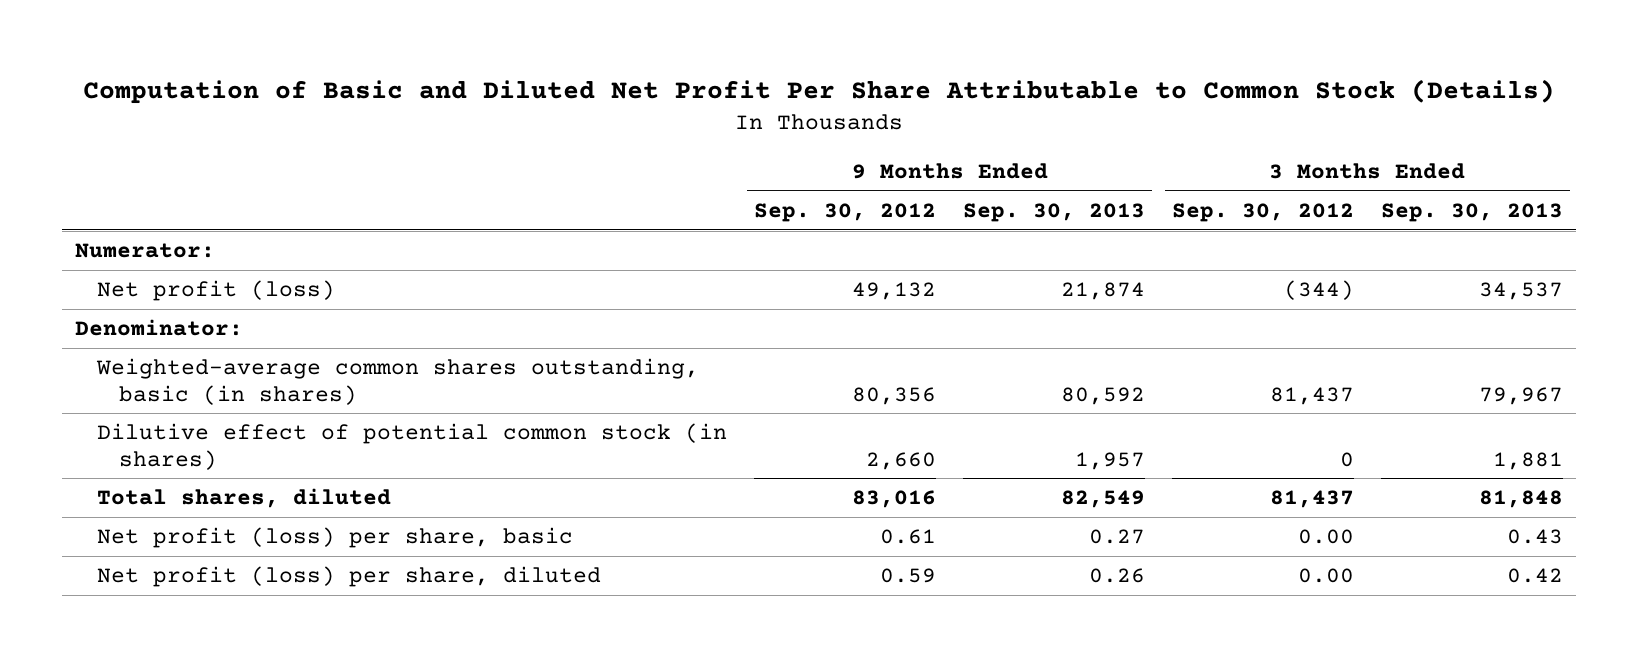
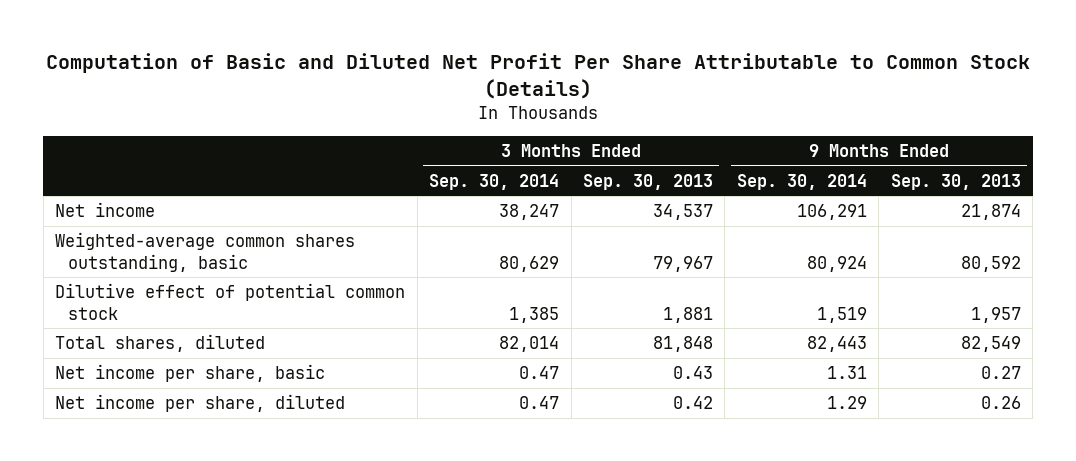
- | 9 Months Ended Sep. 30, 2012 | 9 Months Ended Sep. 30, 2013 | 3 Months Ended Sep. 30, 2012 | 3 Months Ended Sep. 30, 2013
+ | 3 Months Ended Sep. 30, 2014 | 3 Months Ended Sep. 30, 2013 | 9 Months Ended Sep. 30, 2014 | 9 Months Ended Sep. 30, 2013
- Numerator:
- Net profit (loss) | 49,132 | 21,874 | (344) | 34,537
- Denominator:
- Weighted-average common shares outstanding, basic (in shares) | 80,356 | 80,592 | 81,437 | 79,967
- Dilutive effect of potential common stock (in shares) | 2,660 | 1,957 | 0 | 1,881
+ Net income | 38,247 | 34,537 | 106,291 | 21,874
+ Weighted-average common shares outstanding, basic | 80,629 | 79,967 | 80,924 | 80,592
+ Dilutive effect of potential common stock | 1,385 | 1,881 | 1,519 | 1,957
- Net profit (loss) per share, basic | 0.61 | 0.27 | 0.00 | 0.43
- Net profit (loss) per share, diluted | 0.59 | 0.26 | 0.00 | 0.42
+ Net income per share, basic | 0.47 | 0.43 | 1.31 | 0.27
+ Net income per share, diluted | 0.47 | 0.42 | 1.29 | 0.26

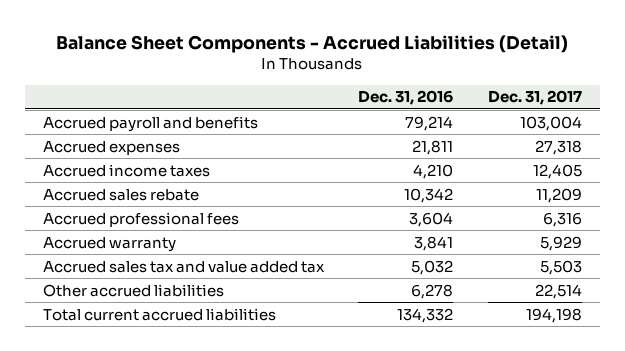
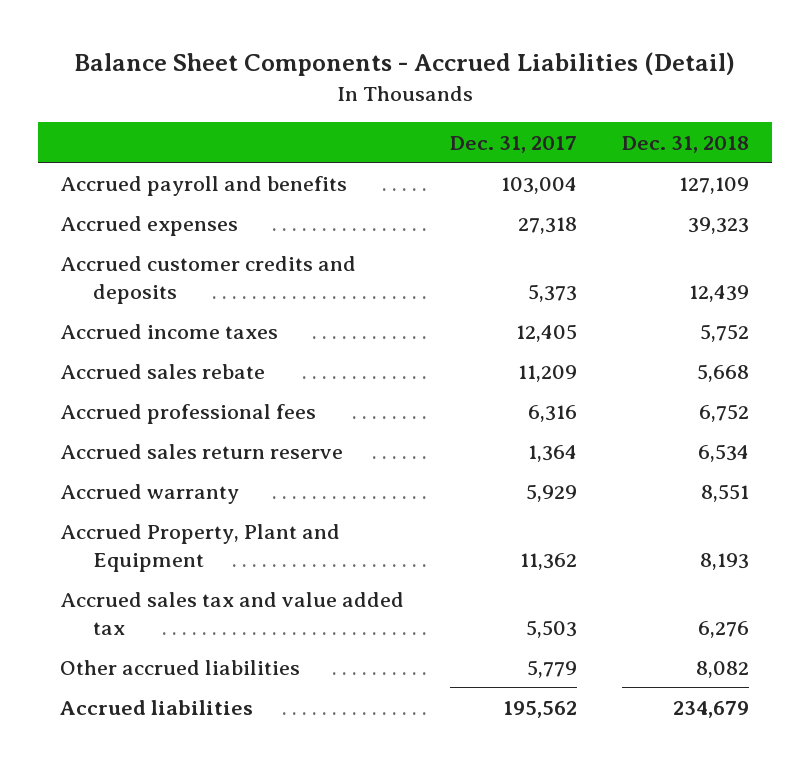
- | Dec. 31, 2016 | Dec. 31, 2017
+ | Dec. 31, 2017 | Dec. 31, 2018
+ Accrued customer credits and deposits | 5,373 | 12,439
+ Accrued sales return reserve | 1,364 | 6,534
+ Accrued Property, Plant and Equipment | 11,362 | 8,193
- Other accrued liabilities | 6,278 | 22,514
- Total current accrued liabilities | 134,332 | 194,198
+ Other accrued liabilities | 5,779 | 8,082
+ Accrued liabilities | 195,562 | 234,679

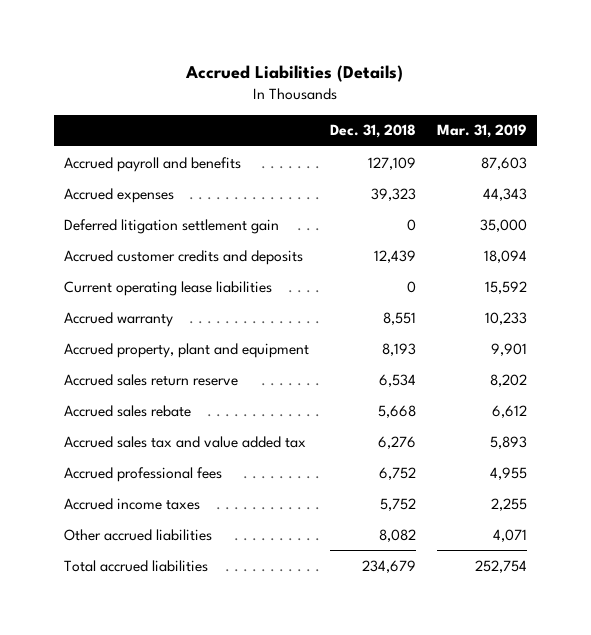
- Balance Sheet Components - Accrued Liabilities (Detail)
+ Accrued Liabilities (Details)
- | Dec. 31, 2017 | Dec. 31, 2018
+ | Dec. 31, 2018 | Mar. 31, 2019
+ Deferred litigation settlement gain | 0 | 35,000
+ Current operating lease liabilities | 0 | 15,592
- Accrued Property, Plant and Equipment | 11,362 | 8,193
+ Accrued property, plant and equipment | 8,193 | 9,901
moved down: Accrued sales return reserve | 6,534 | 8,202
moved down: Accrued sales rebate | 5,668 | 6,612
moved down: Accrued professional fees | 6,752 | 4,955
moved down: Accrued income taxes | 5,752 | 2,255
- Accrued liabilities | 195,562 | 234,679
+ Total accrued liabilities | 234,679 | 252,754

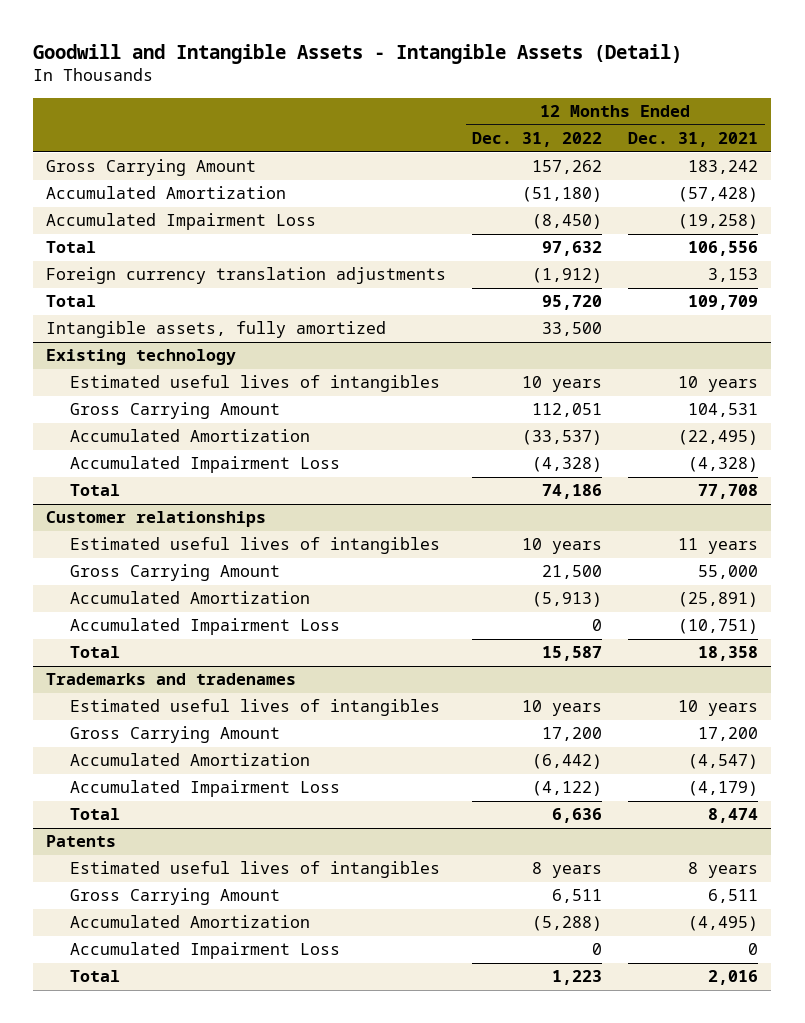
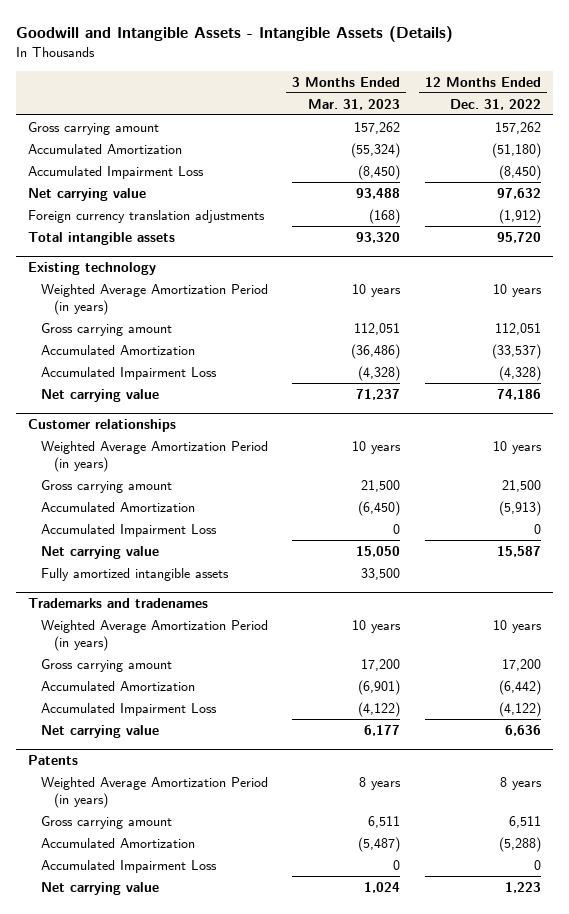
- Goodwill and Intangible Assets - Intangible Assets (Detail)
+ Goodwill and Intangible Assets - Intangible Assets (Details)
- | 12 Months Ended Dec. 31, 2022 | 12 Months Ended Dec. 31, 2021
+ | 3 Months Ended Mar. 31, 2023 | 12 Months Ended Dec. 31, 2022
- Gross Carrying Amount | 157,262 | 183,242
+ Gross carrying amount | 157,262 | 157,262
- Total | 97,632 | 106,556
+ Net carrying value | 93,488 | 97,632
- Total | 95,720 | 109,709
- Intangible assets, fully amortized | 33,500 |
+ Total intangible assets | 93,320 | 95,720
@ Existing technology
- Estimated useful lives of intangibles | 10 years | 10 years
- Gross Carrying Amount | 112,051 | 104,531
+ Weighted Average Amortization Period (in years) | 10 years | 10 years
+ Gross carrying amount | 112,051 | 112,051
- Total | 74,186 | 77,708
+ Net carrying value | 71,237 | 74,186
@ Customer relationships
- Estimated useful lives of intangibles | 10 years | 11 years
- Gross Carrying Amount | 21,500 | 55,000
+ Weighted Average Amortization Period (in years) | 10 years | 10 years
+ Gross carrying amount | 21,500 | 21,500
- Total | 15,587 | 18,358
+ Net carrying value | 15,050 | 15,587
+ Fully amortized intangible assets | 33,500 |
@ Trademarks and tradenames
- Estimated useful lives of intangibles | 10 years | 10 years
- Gross Carrying Amount | 17,200 | 17,200
+ Weighted Average Amortization Period (in years) | 10 years | 10 years
+ Gross carrying amount | 17,200 | 17,200
- Total | 6,636 | 8,474
+ Net carrying value | 6,177 | 6,636
@ Patents
- Estimated useful lives of intangibles | 8 years | 8 years
- Gross Carrying Amount | 6,511 | 6,511
+ Weighted Average Amortization Period (in years) | 8 years | 8 years
+ Gross carrying amount | 6,511 | 6,511
- Total | 1,223 | 2,016
+ Net carrying value | 1,024 | 1,223

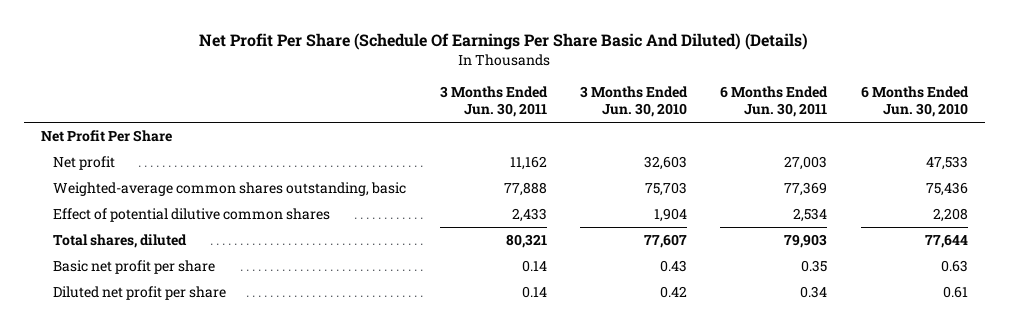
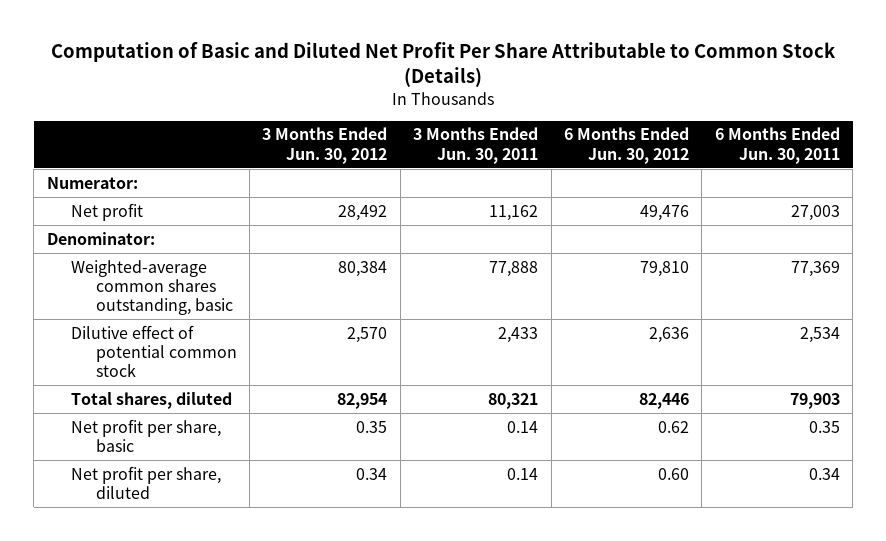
- Net Profit Per Share (Schedule Of Earnings Per Share Basic And Diluted) (Details)
+ Computation of Basic and Diluted Net Profit Per Share Attributable to Common Stock (Details)
- | 3 Months Ended Jun. 30, 2011 | 3 Months Ended Jun. 30, 2010 | 6 Months Ended Jun. 30, 2011 | 6 Months Ended Jun. 30, 2010
+ | 3 Months Ended Jun. 30, 2012 | 3 Months Ended Jun. 30, 2011 | 6 Months Ended Jun. 30, 2012 | 6 Months Ended Jun. 30, 2011
- Net Profit Per Share
+ Numerator:
+ Denominator:
- Effect of potential dilutive common shares | 2,433 | 1,904 | 2,534 | 2,208
+ Dilutive effect of potential common stock | 2,570 | 2,433 | 2,636 | 2,534
- Basic net profit per share | 0.14 | 0.43 | 0.35 | 0.63
- Diluted net profit per share | 0.14 | 0.42 | 0.34 | 0.61
+ Net profit per share, basic | 0.35 | 0.14 | 0.62 | 0.35
+ Net profit per share, diluted | 0.34 | 0.14 | 0.60 | 0.34

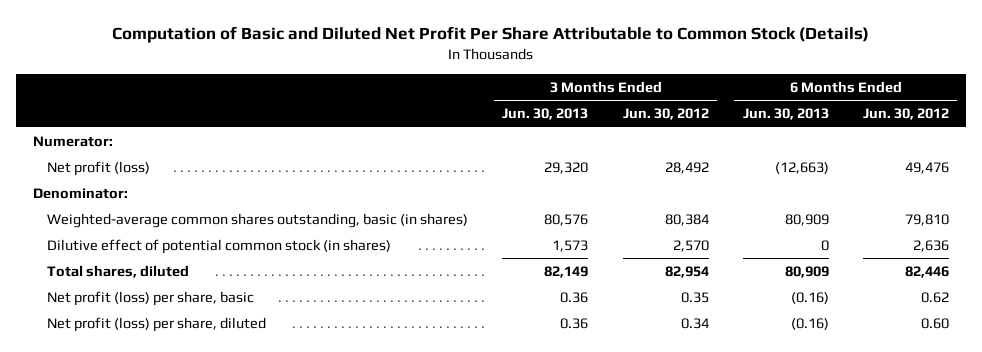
- | 3 Months Ended Jun. 30, 2012 | 3 Months Ended Jun. 30, 2011 | 6 Months Ended Jun. 30, 2012 | 6 Months Ended Jun. 30, 2011
+ | 3 Months Ended Jun. 30, 2013 | 3 Months Ended Jun. 30, 2012 | 6 Months Ended Jun. 30, 2013 | 6 Months Ended Jun. 30, 2012
- Net profit | 28,492 | 11,162 | 49,476 | 27,003
+ Net profit (loss) | 29,320 | 28,492 | (12,663) | 49,476
- Weighted-average common shares outstanding, basic | 80,384 | 77,888 | 79,810 | 77,369
- Dilutive effect of potential common stock | 2,570 | 2,433 | 2,636 | 2,534
+ Weighted-average common shares outstanding, basic (in shares) | 80,576 | 80,384 | 80,909 | 79,810
+ Dilutive effect of potential common stock (in shares) | 1,573 | 2,570 | 0 | 2,636
- Net profit per share, basic | 0.35 | 0.14 | 0.62 | 0.35
- Net profit per share, diluted | 0.34 | 0.14 | 0.60 | 0.34
+ Net profit (loss) per share, basic | 0.36 | 0.35 | (0.16) | 0.62
+ Net profit (loss) per share, diluted | 0.36 | 0.34 | (0.16) | 0.60

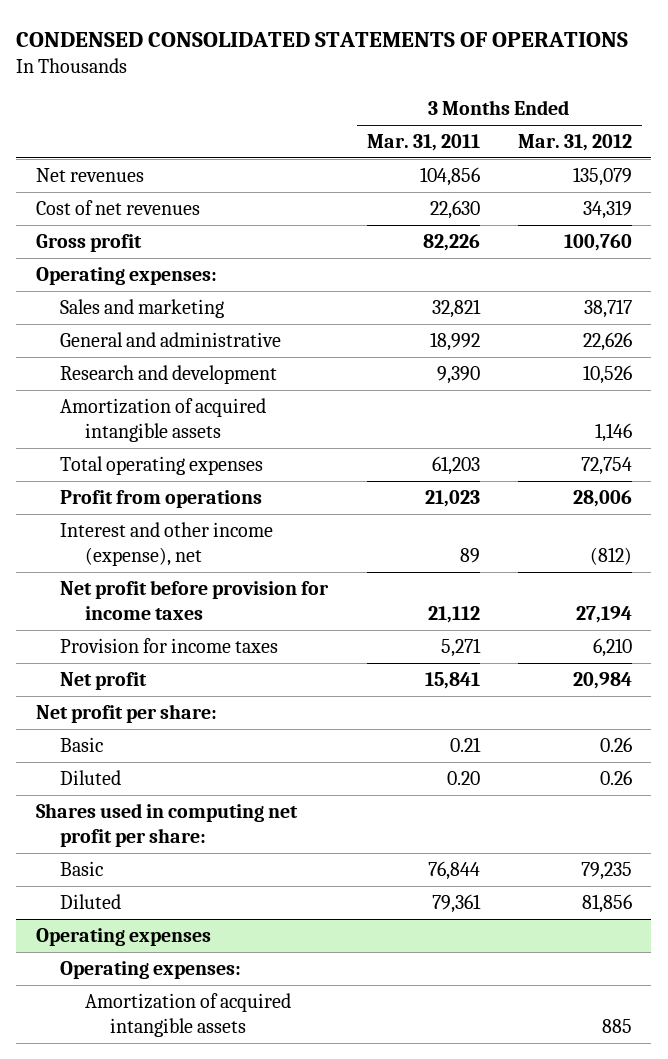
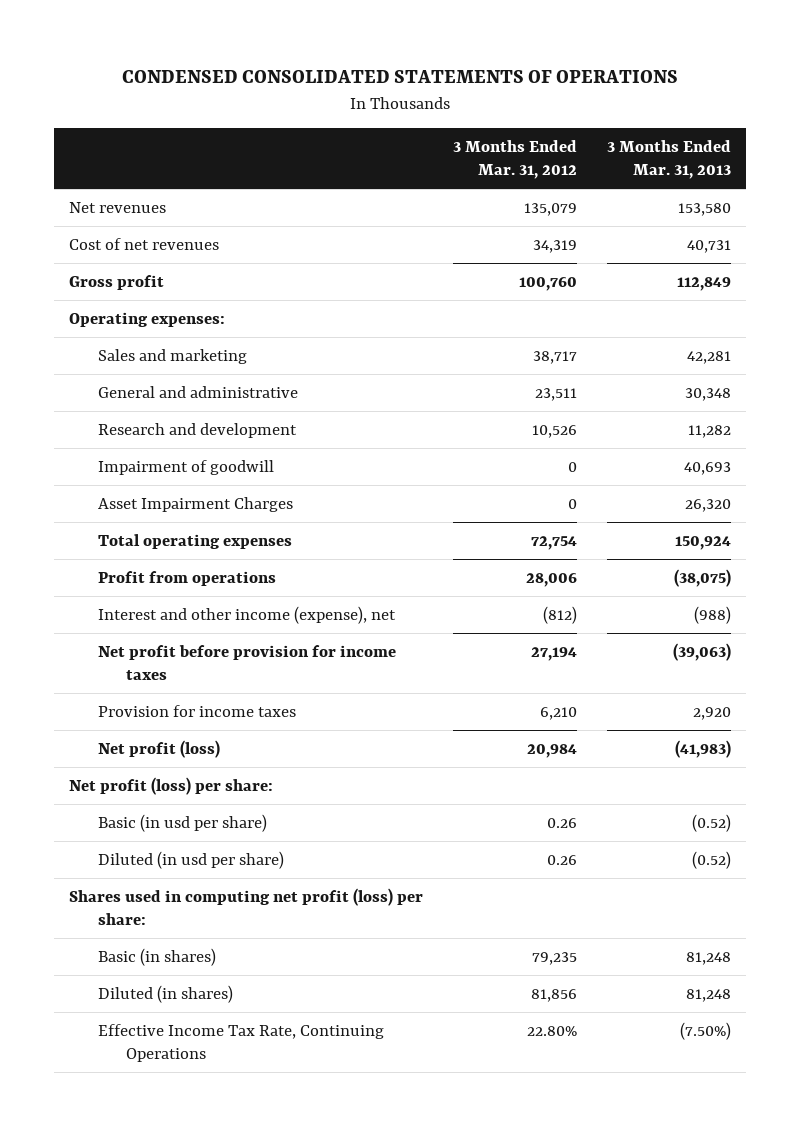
- | 3 Months Ended Mar. 31, 2011 | 3 Months Ended Mar. 31, 2012
+ | 3 Months Ended Mar. 31, 2012 | 3 Months Ended Mar. 31, 2013
- General and administrative | 18,992 | 22,626
+ General and administrative | 23,511 | 30,348
- Amortization of acquired intangible assets | | 1,146
+ Impairment of goodwill | 0 | 40,693
+ Asset Impairment Charges | 0 | 26,320
- Net profit | 15,841 | 20,984
- Net profit per share:
- Basic | 0.21 | 0.26
- Diluted | 0.20 | 0.26
- Shares used in computing net profit per share:
- Basic | 76,844 | 79,235
- Diluted | 79,361 | 81,856
- Operating expenses
- Operating expenses:
- Amortization of acquired intangible assets | | 885
+ Net profit (loss) | 20,984 | (41,983)
+ Net profit (loss) per share:
+ Basic (in usd per share) | 0.26 | (0.52)
+ Diluted (in usd per share) | 0.26 | (0.52)
+ Shares used in computing net profit (loss) per share:
+ Basic (in shares) | 79,235 | 81,248
+ Diluted (in shares) | 81,856 | 81,248
+ Effective Income Tax Rate, Continuing Operations | 22.80% | (7.50%)

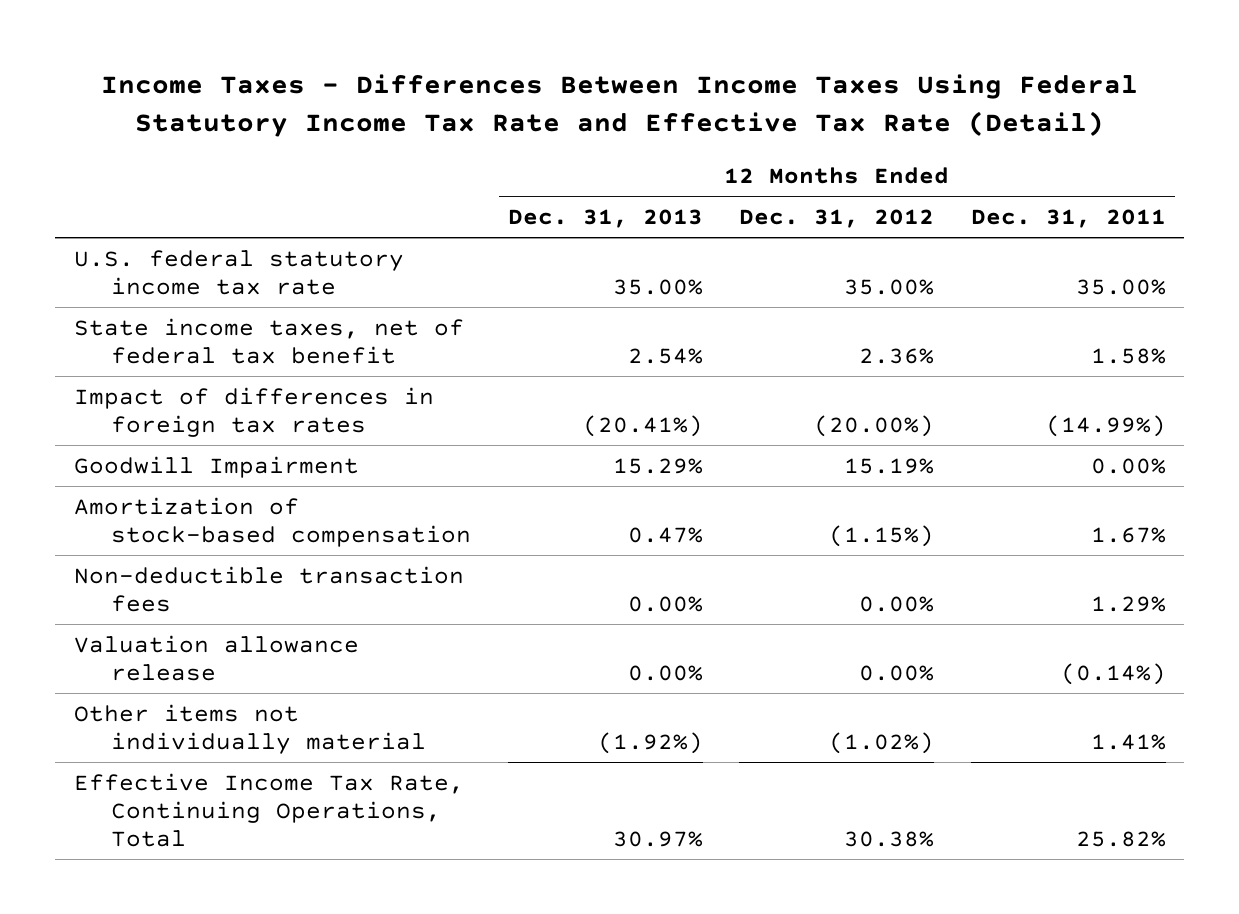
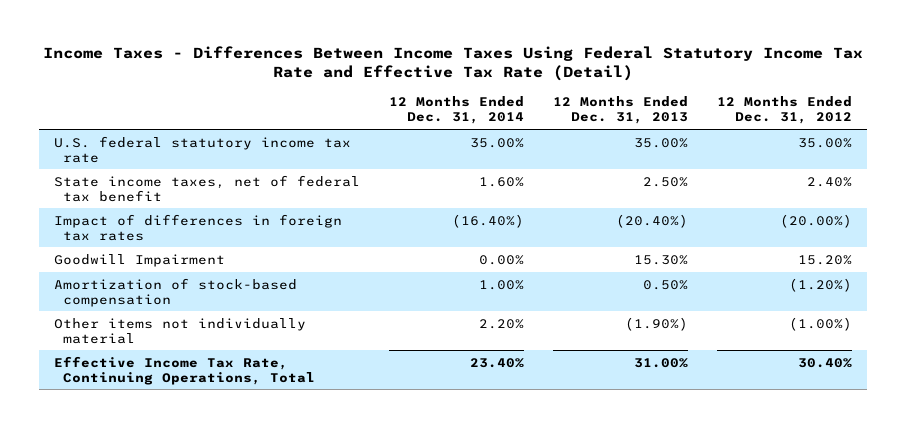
- | 12 Months Ended Dec. 31, 2013 | 12 Months Ended Dec. 31, 2012 | 12 Months Ended Dec. 31, 2011
+ | 12 Months Ended Dec. 31, 2014 | 12 Months Ended Dec. 31, 2013 | 12 Months Ended Dec. 31, 2012
- State income taxes, net of federal tax benefit | 2.54% | 2.36% | 1.58%
- Impact of differences in foreign tax rates | (20.41%) | (20.00%) | (14.99%)
- Goodwill Impairment | 15.29% | 15.19% | 0.00%
- Amortization of stock-based compensation | 0.47% | (1.15%) | 1.67%
- Non-deductible transaction fees | 0.00% | 0.00% | 1.29%
- Valuation allowance release | 0.00% | 0.00% | (0.14%)
- Other items not individually material | (1.92%) | (1.02%) | 1.41%
- Effective Income Tax Rate, Continuing Operations, Total | 30.97% | 30.38% | 25.82%
+ State income taxes, net of federal tax benefit | 1.60% | 2.50% | 2.40%
+ Impact of differences in foreign tax rates | (16.40%) | (20.40%) | (20.00%)
+ Goodwill Impairment | 0.00% | 15.30% | 15.20%
+ Amortization of stock-based compensation | 1.00% | 0.50% | (1.20%)
+ Other items not individually material | 2.20% | (1.90%) | (1.00%)
+ Effective Income Tax Rate, Continuing Operations, Total | 23.40% | 31.00% | 30.40%

